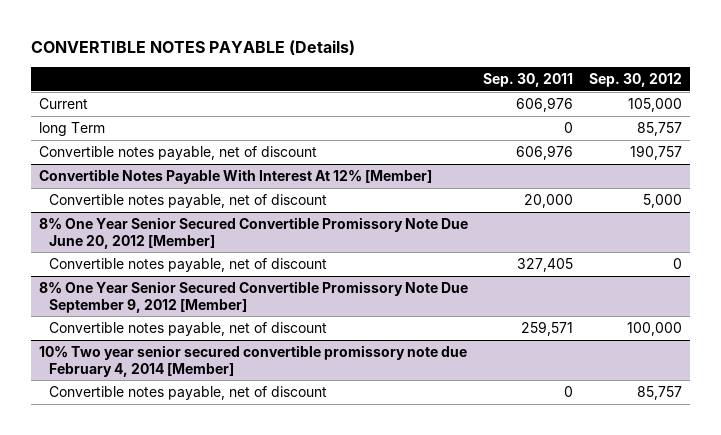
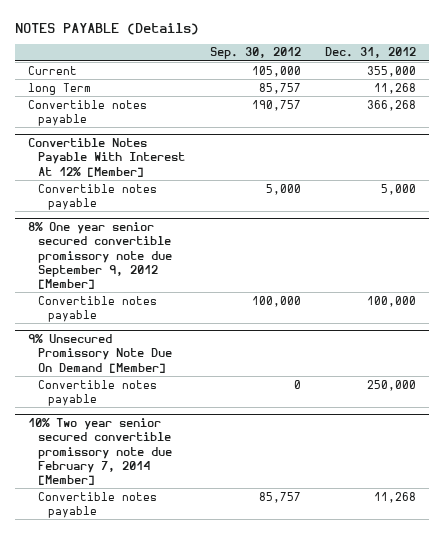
- CONVERTIBLE NOTES PAYABLE (Details)
+ NOTES PAYABLE (Details)
- | Sep. 30, 2011 | Sep. 30, 2012
+ | Sep. 30, 2012 | Dec. 31, 2012
- Convertible notes payable, net of discount | 606,976 | 190,757
+ Convertible notes payable | 190,757 | 366,268
@ Convertible Notes Payable With Interest At 12% [Member]
- Convertible notes payable, net of discount | 20,000 | 5,000
- 8% One Year Senior Secured Convertible Promissory Note Due June 20, 2012 [Member]
- Convertible notes payable, net of discount | 327,405 | 0
- 8% One Year Senior Secured Convertible Promissory Note Due September 9, 2012 [Member]
- Convertible notes payable, net of discount | 259,571 | 100,000
- 10% Two year senior secured convertible promissory note due February 4, 2014 [Member]
- Convertible notes payable, net of discount | 0 | 85,757
@ Convertible Notes Payable With Interest At 12% [Member]
+ Convertible notes payable | 5,000 | 5,000
+ 8% One year senior secured convertible promissory note due September 9, 2012 [Member]
+ Convertible notes payable | 100,000 | 100,000
+ 9% Unsecured Promissory Note Due On Demand [Member]
+ Convertible notes payable | 0 | 250,000
+ 10% Two year senior secured convertible promissory note due February 7, 2014 [Member]
+ Convertible notes payable | 85,757 | 11,268

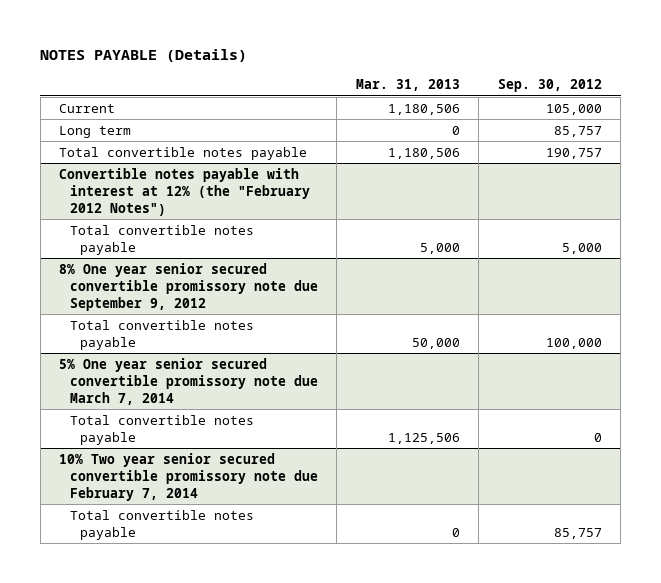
- | Sep. 30, 2012 | Dec. 31, 2012
+ | Mar. 31, 2013 | Sep. 30, 2012
- long Term | 85,757 | 11,268
- Convertible notes payable | 190,757 | 366,268
- Convertible Notes Payable With Interest At 12% [Member]
- Convertible notes payable | 5,000 | 5,000
- 8% One year senior secured convertible promissory note due September 9, 2012 [Member]
- Convertible notes payable | 100,000 | 100,000
- 9% Unsecured Promissory Note Due On Demand [Member]
- Convertible notes payable | 0 | 250,000
- 10% Two year senior secured convertible promissory note due February 7, 2014 [Member]
- Convertible notes payable | 85,757 | 11,268
+ Long term | 0 | 85,757
+ Total convertible notes payable | 1,180,506 | 190,757
+ Convertible notes payable with interest at 12% (the "February 2012 Notes")
+ Total convertible notes payable | 5,000 | 5,000
+ 8% One year senior secured convertible promissory note due September 9, 2012
+ Total convertible notes payable | 50,000 | 100,000
+ 5% One year senior secured convertible promissory note due March 7, 2014
+ Total convertible notes payable | 1,125,506 | 0
+ 10% Two year senior secured convertible promissory note due February 7, 2014
+ Total convertible notes payable | 0 | 85,757

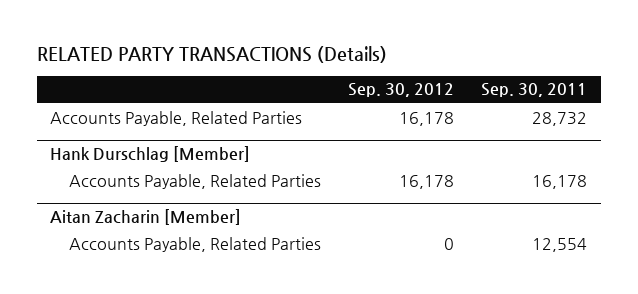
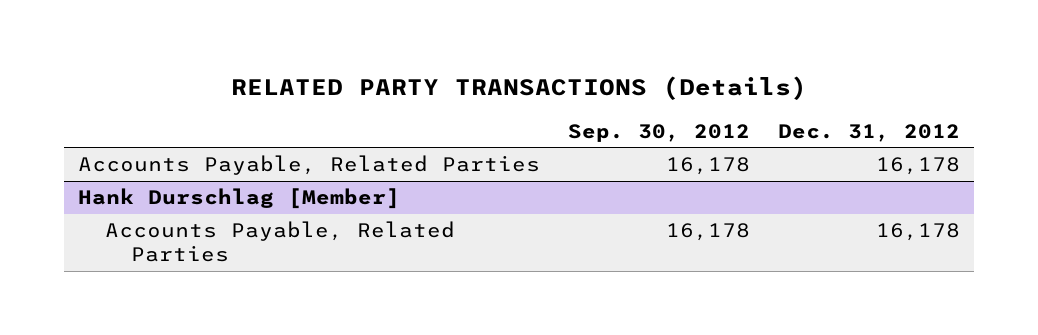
- | Sep. 30, 2012 | Sep. 30, 2011
+ | Sep. 30, 2012 | Dec. 31, 2012
- Aitan Zacharin [Member]
- Accounts Payable, Related Parties | 0 | 12,554

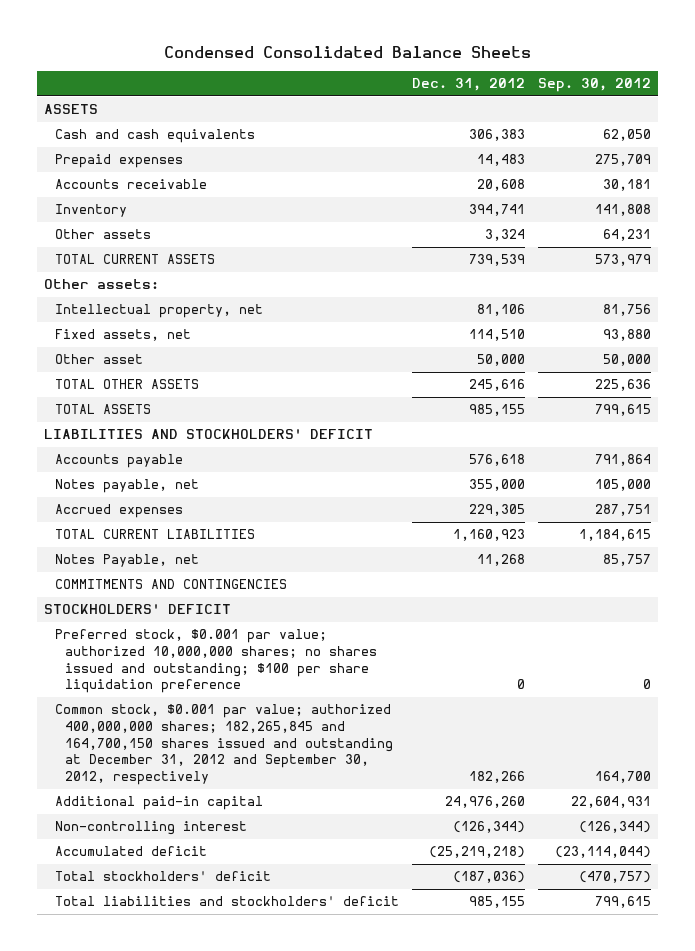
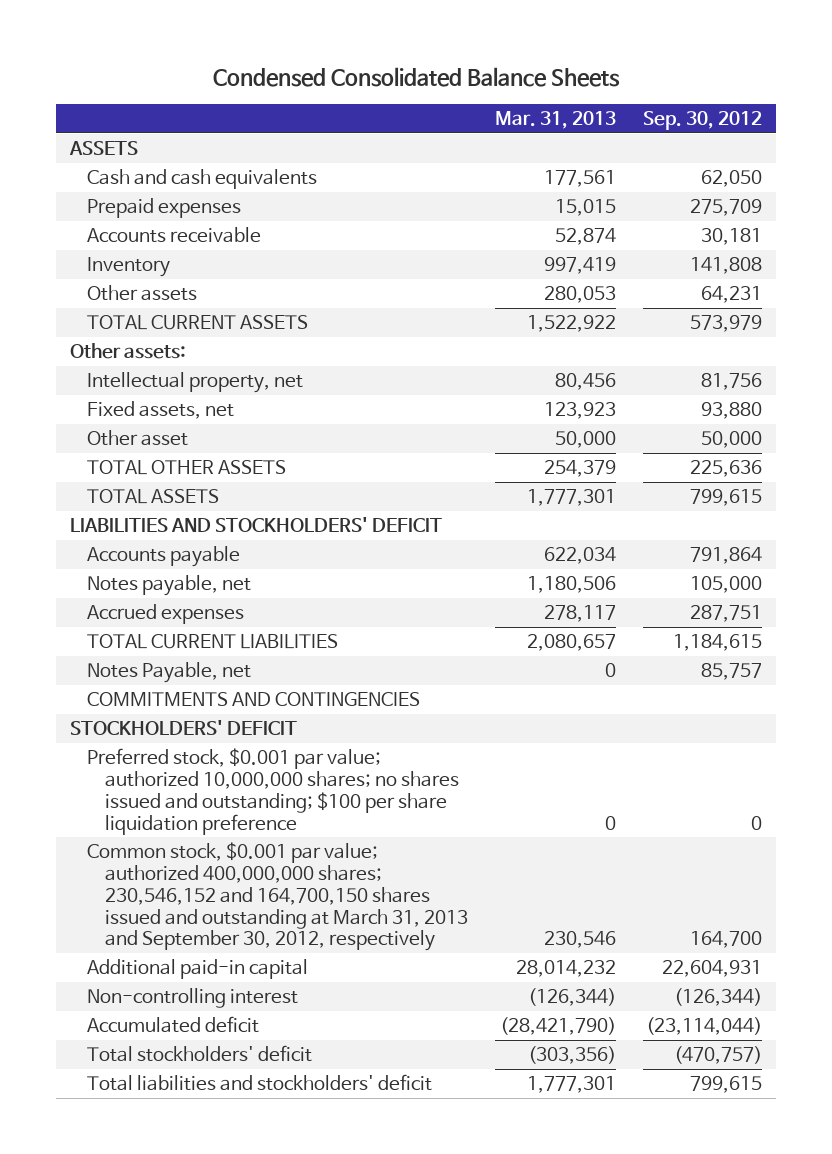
- | Dec. 31, 2012 | Sep. 30, 2012
+ | Mar. 31, 2013 | Sep. 30, 2012
- Common stock, $0.001 par value; authorized 400,000,000 shares; 182,265,845 and 164,700,150 shares issued and outstanding at December 31, 2012 and September 30, 2012, respectively | 182,266 | 164,700
+ Common stock, $0.001 par value; authorized 400,000,000 shares; 230,546,152 and 164,700,150 shares issued and outstanding at March 31, 2013 and September 30, 2012, respectively | 230,546 | 164,700

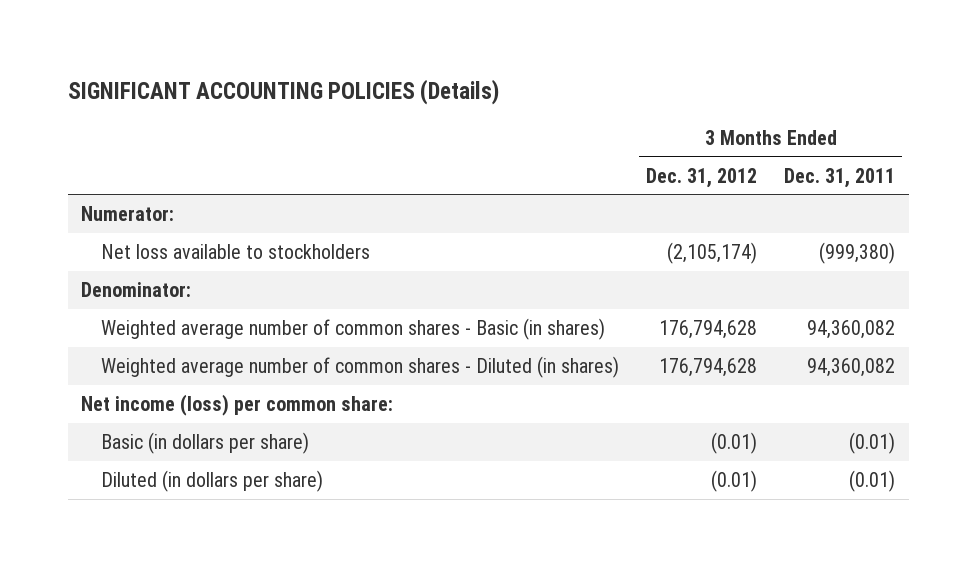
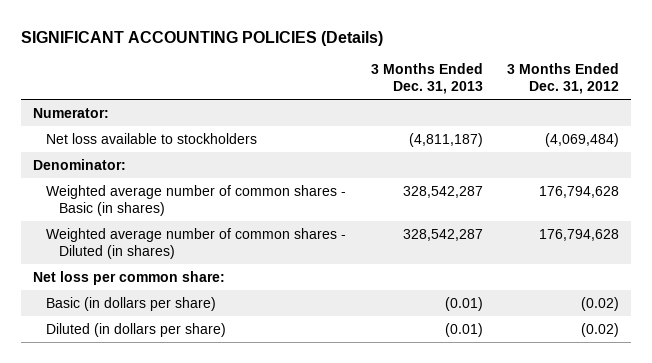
- | 3 Months Ended Dec. 31, 2012 | 3 Months Ended Dec. 31, 2011
+ | 3 Months Ended Dec. 31, 2013 | 3 Months Ended Dec. 31, 2012
- Net loss available to stockholders | (2,105,174) | (999,380)
+ Net loss available to stockholders | (4,811,187) | (4,069,484)
- Net income (loss) per common share:
- Basic (in dollars per share) | (0.01) | (0.01)
- Diluted (in dollars per share) | (0.01) | (0.01)
+ Net loss per common share:
+ Basic (in dollars per share) | (0.01) | (0.02)
+ Diluted (in dollars per share) | (0.01) | (0.02)

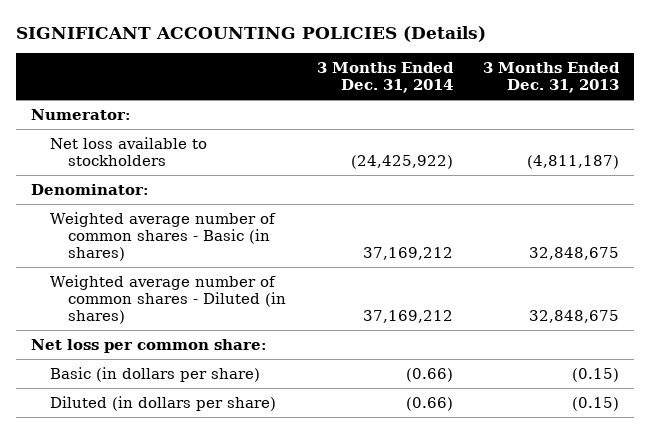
- | 3 Months Ended Dec. 31, 2013 | 3 Months Ended Dec. 31, 2012
+ | 3 Months Ended Dec. 31, 2014 | 3 Months Ended Dec. 31, 2013
- Weighted average number of common shares - Basic (in shares) | 328,542,287 | 176,794,628
- Weighted average number of common shares - Diluted (in shares) | 328,542,287 | 176,794,628
+ Weighted average number of common shares - Basic (in shares) | 37,169,212 | 32,848,675
+ Weighted average number of common shares - Diluted (in shares) | 37,169,212 | 32,848,675
- Basic (in dollars per share) | (0.01) | (0.02)
- Diluted (in dollars per share) | (0.01) | (0.02)
+ Basic (in dollars per share) | (0.66) | (0.15)
+ Diluted (in dollars per share) | (0.66) | (0.15)

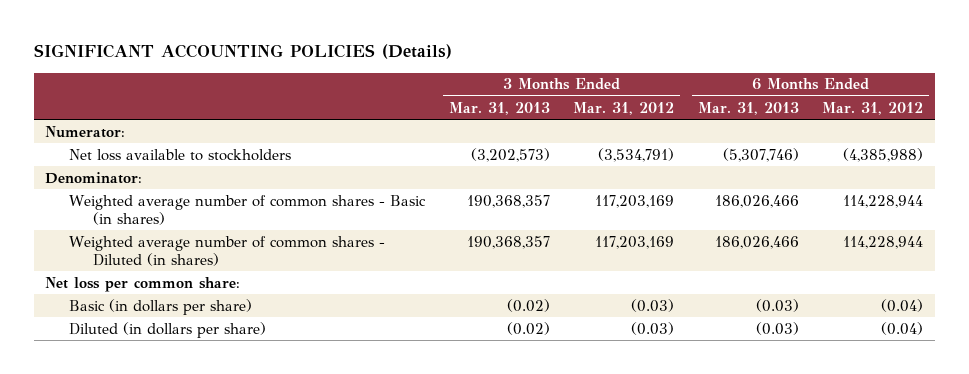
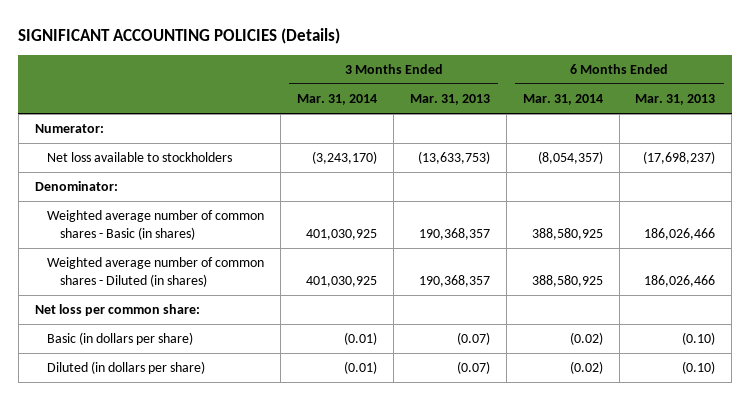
- | 3 Months Ended Mar. 31, 2013 | 3 Months Ended Mar. 31, 2012 | 6 Months Ended Mar. 31, 2013 | 6 Months Ended Mar. 31, 2012
+ | 3 Months Ended Mar. 31, 2014 | 3 Months Ended Mar. 31, 2013 | 6 Months Ended Mar. 31, 2014 | 6 Months Ended Mar. 31, 2013
- Net loss available to stockholders | (3,202,573) | (3,534,791) | (5,307,746) | (4,385,988)
+ Net loss available to stockholders | (3,243,170) | (13,633,753) | (8,054,357) | (17,698,237)
- Basic (in dollars per share) | (0.02) | (0.03) | (0.03) | (0.04)
- Diluted (in dollars per share) | (0.02) | (0.03) | (0.03) | (0.04)
+ Basic (in dollars per share) | (0.01) | (0.07) | (0.02) | (0.10)
+ Diluted (in dollars per share) | (0.01) | (0.07) | (0.02) | (0.10)

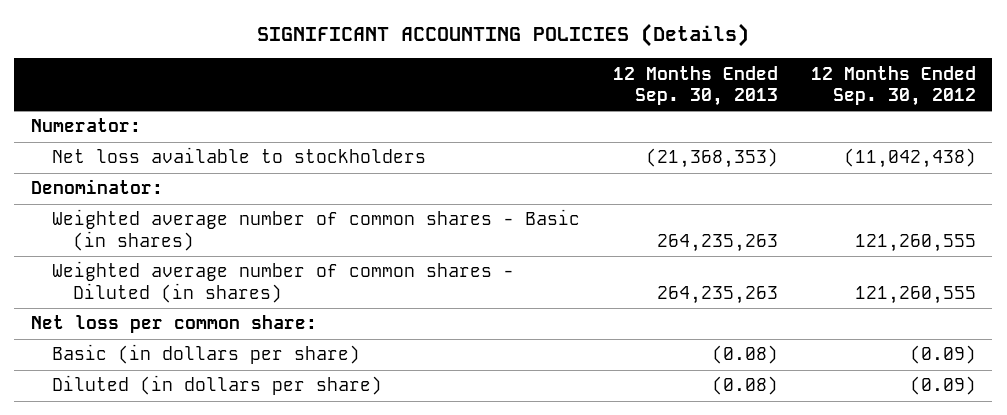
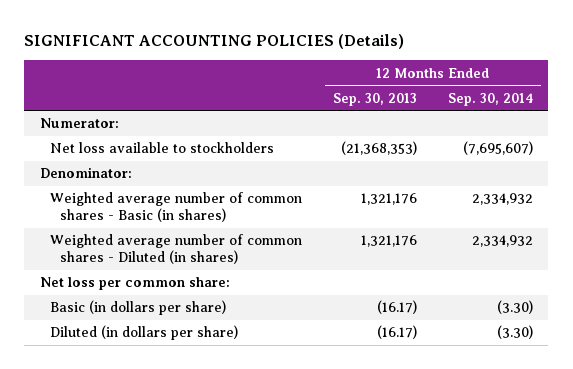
- | 12 Months Ended Sep. 30, 2013 | 12 Months Ended Sep. 30, 2012
+ | 12 Months Ended Sep. 30, 2013 | 12 Months Ended Sep. 30, 2014
- Weighted average number of common shares - Basic (in shares) | 264,235,263 | 121,260,555
- Weighted average number of common shares - Diluted (in shares) | 264,235,263 | 121,260,555
+ Weighted average number of common shares - Basic (in shares) | 1,321,176 | 2,334,932
+ Weighted average number of common shares - Diluted (in shares) | 1,321,176 | 2,334,932
- Basic (in dollars per share) | (0.08) | (0.09)
- Diluted (in dollars per share) | (0.08) | (0.09)
+ Basic (in dollars per share) | (16.17) | (3.30)
+ Diluted (in dollars per share) | (16.17) | (3.30)

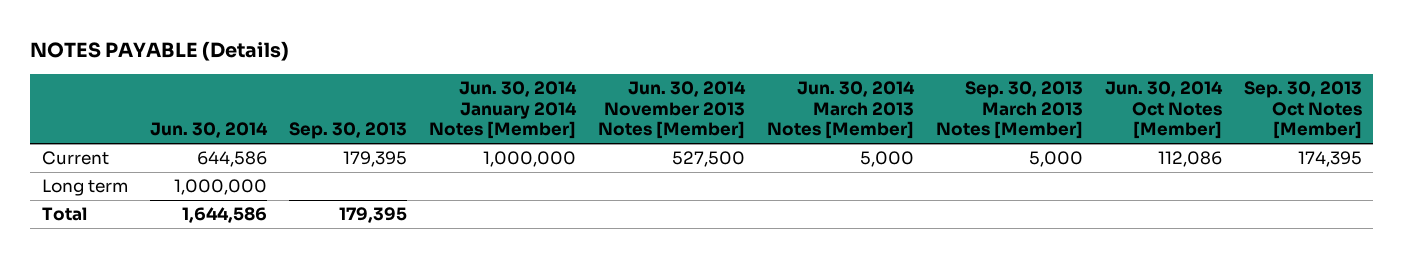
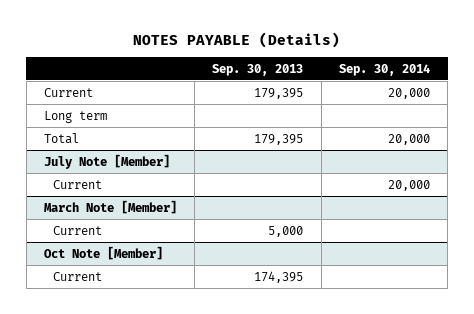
- | Jun. 30, 2014 | Sep. 30, 2013 | Jun. 30, 2014 January 2014 Notes [Member] | Jun. 30, 2014 November 2013 Notes [Member] | Jun. 30, 2014 March 2013 Notes [Member] | Sep. 30, 2013 March 2013 Notes [Member] | Jun. 30, 2014 Oct Notes [Member] | Sep. 30, 2013 Oct Notes [Member]
+ | Sep. 30, 2013 | Sep. 30, 2014
+ July Note [Member]
+ Current | | 20,000
+ March Note [Member]
+ Current | 5,000 |
+ Oct Note [Member]
+ Current | 174,395 |

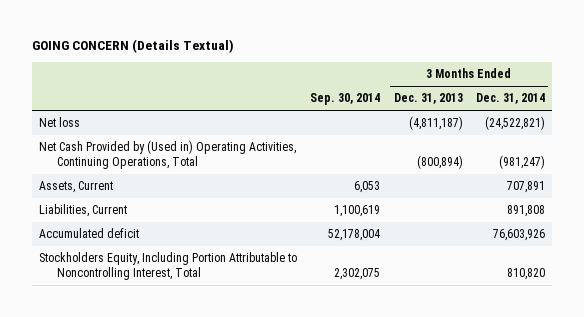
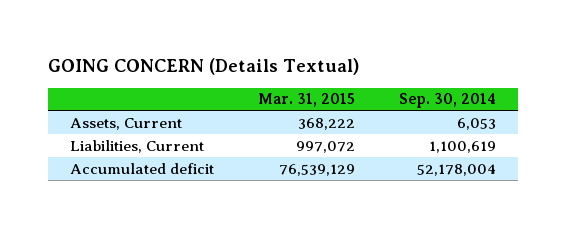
- | Sep. 30, 2014 | 3 Months Ended Dec. 31, 2013 | 3 Months Ended Dec. 31, 2014
+ | Mar. 31, 2015 | Sep. 30, 2014
- Net loss | | (4,811,187) | (24,522,821)
- Net Cash Provided by (Used in) Operating Activities, Continuing Operations, Total | | (800,894) | (981,247)
- Stockholders Equity, Including Portion Attributable to Noncontrolling Interest, Total | 2,302,075 | | 810,820

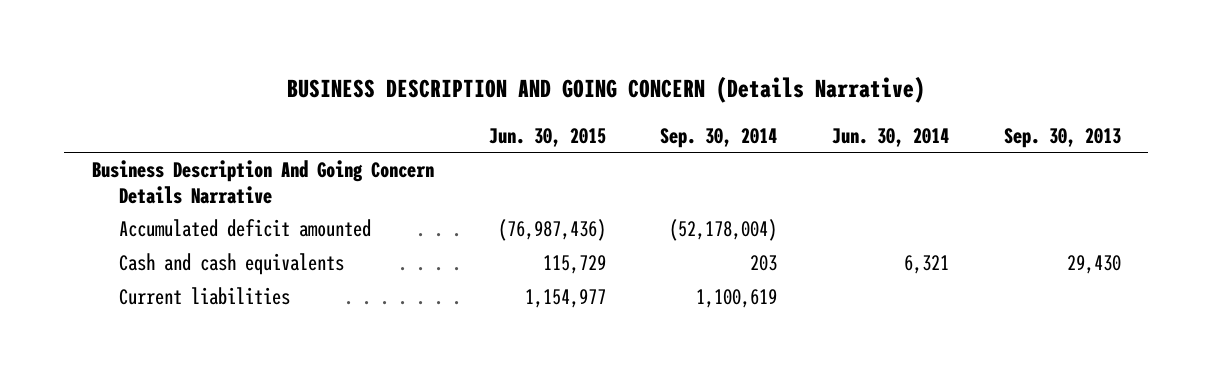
- GOING CONCERN (Details Textual)
+ BUSINESS DESCRIPTION AND GOING CONCERN (Details Narrative)
- | Mar. 31, 2015 | Sep. 30, 2014
+ | Jun. 30, 2015 | Sep. 30, 2014 | Jun. 30, 2014 | Sep. 30, 2013
- Assets, Current | 368,222 | 6,053
- Liabilities, Current | 997,072 | 1,100,619
- Accumulated deficit | 76,539,129 | 52,178,004
+ Business Description And Going Concern Details Narrative
+ Accumulated deficit amounted | (76,987,436) | (52,178,004) | |
+ Cash and cash equivalents | 115,729 | 203 | 6,321 | 29,430
+ Current liabilities | 1,154,977 | 1,100,619 | |

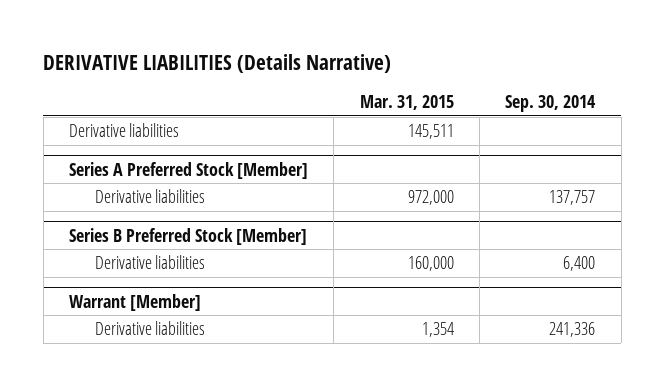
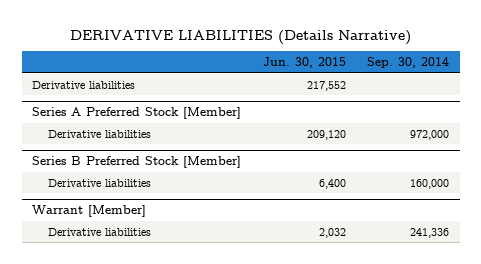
- | Mar. 31, 2015 | Sep. 30, 2014
+ | Jun. 30, 2015 | Sep. 30, 2014
@ Series A Preferred Stock [Member]
- Derivative liabilities | 972,000 | 137,757
+ Derivative liabilities | 209,120 | 972,000
@ Series B Preferred Stock [Member]
- Derivative liabilities | 160,000 | 6,400
+ Derivative liabilities | 6,400 | 160,000

